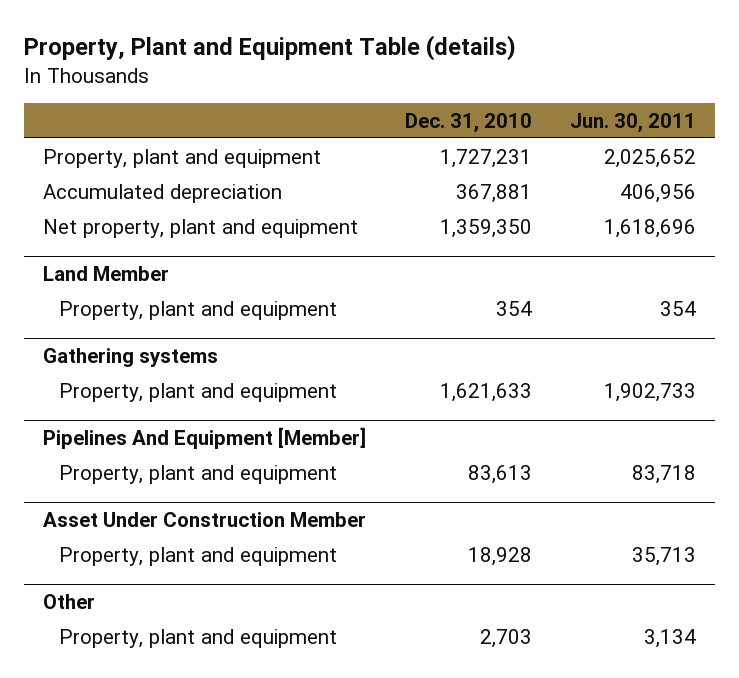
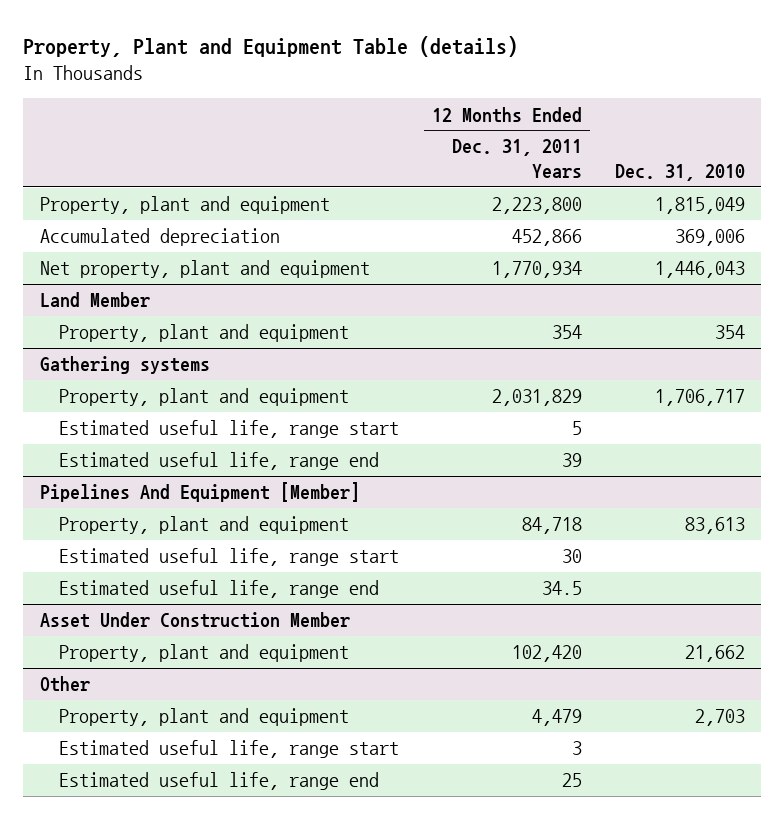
- | Dec. 31, 2010 | Jun. 30, 2011
+ | 12 Months Ended Dec. 31, 2011 Years | Dec. 31, 2010
- Property, plant and equipment | 1,727,231 | 2,025,652
- Accumulated depreciation | 367,881 | 406,956
- Net property, plant and equipment | 1,359,350 | 1,618,696
+ Property, plant and equipment | 2,223,800 | 1,815,049
+ Accumulated depreciation | 452,866 | 369,006
+ Net property, plant and equipment | 1,770,934 | 1,446,043
@ Gathering systems
- Property, plant and equipment | 1,621,633 | 1,902,733
+ Property, plant and equipment | 2,031,829 | 1,706,717
+ Estimated useful life, range start | 5 |
+ Estimated useful life, range end | 39 |
@ Pipelines And Equipment [Member]
+ Estimated useful life, range start | 30 |
+ Estimated useful life, range end | 34.5 |
@ Asset Under Construction Member
- Property, plant and equipment | 18,928 | 35,713
+ Property, plant and equipment | 102,420 | 21,662
@ Other
+ Estimated useful life, range start | 3 |
+ Estimated useful life, range end | 25 |

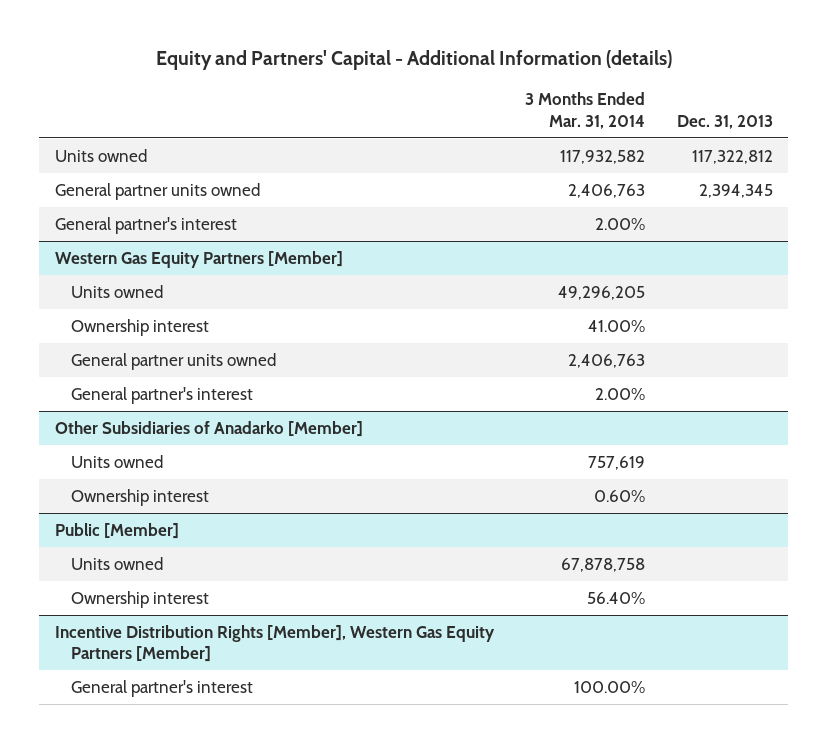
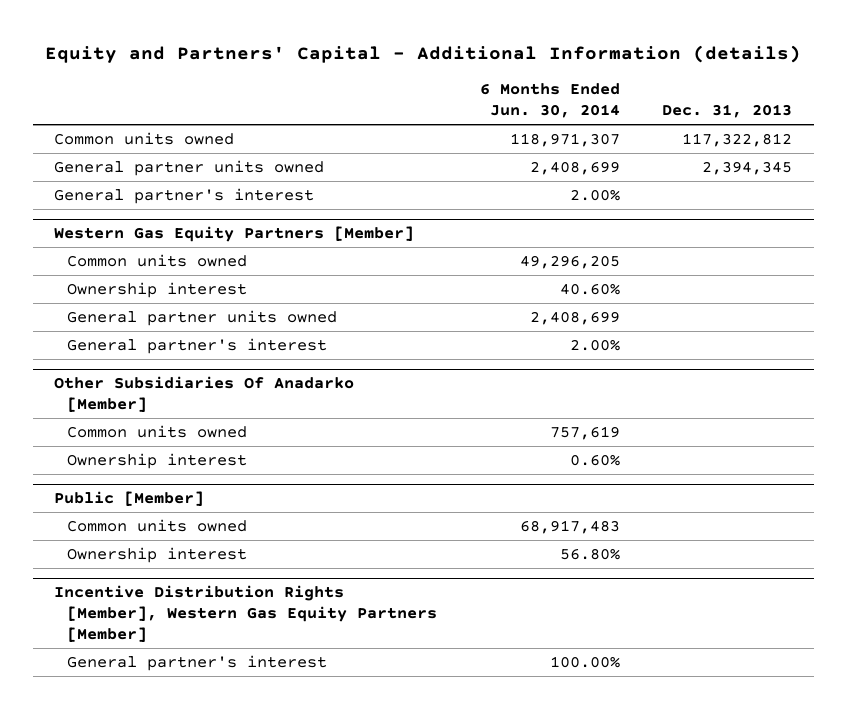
- | 3 Months Ended Mar. 31, 2014 | Dec. 31, 2013
+ | 6 Months Ended Jun. 30, 2014 | Dec. 31, 2013
- Units owned | 117,932,582 | 117,322,812
+ Common units owned | 118,971,307 | 117,322,812
@ Western Gas Equity Partners [Member]
- Units owned | 49,296,205 |
+ Common units owned | 49,296,205 |
- Other Subsidiaries of Anadarko [Member]
- Units owned | 757,619 |
+ Other Subsidiaries Of Anadarko [Member]
+ Common units owned | 757,619 |
@ Public [Member]
- Units owned | 67,878,758 |
+ Common units owned | 68,917,483 |

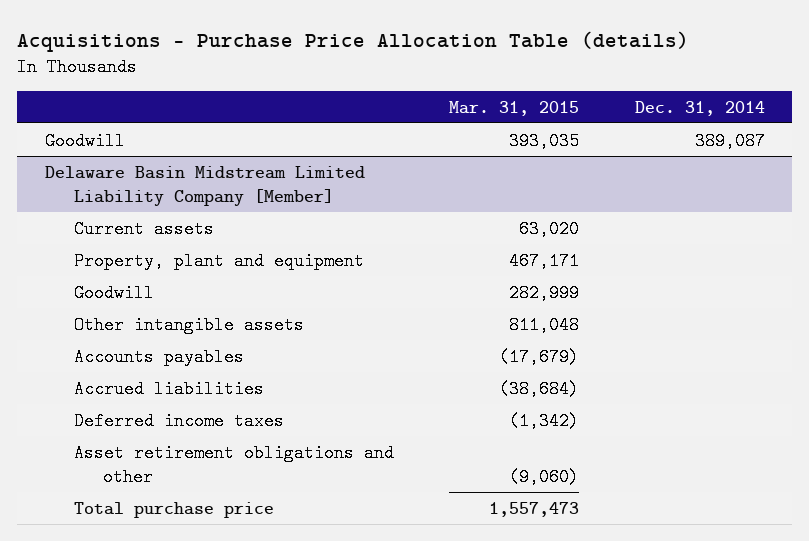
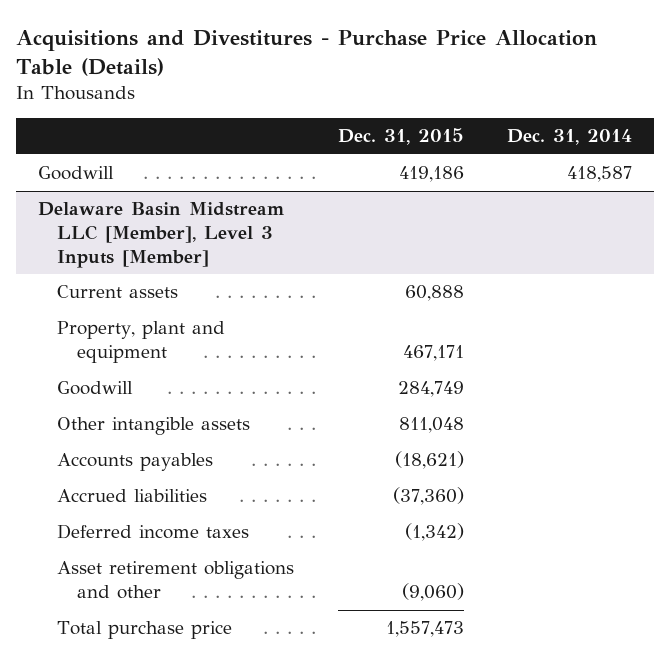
- Acquisitions - Purchase Price Allocation Table (details)
+ Acquisitions and Divestitures - Purchase Price Allocation Table (Details)
- | Mar. 31, 2015 | Dec. 31, 2014
+ | Dec. 31, 2015 | Dec. 31, 2014
- Goodwill | 393,035 | 389,087
- Delaware Basin Midstream Limited Liability Company [Member]
- Current assets | 63,020 |
- Property, plant and equipment | 467,171 |
- Goodwill | 282,999 |
- Other intangible assets | 811,048 |
- Accounts payables | (17,679) |
- Accrued liabilities | (38,684) |
- Deferred income taxes | (1,342) |
- Asset retirement obligations and other | (9,060) |
- Total purchase price | 1,557,473 |
+ Goodwill | 419,186 | 418,587
+ Delaware Basin Midstream LLC [Member], Level 3 Inputs [Member]
+ Current assets | 60,888 |
+ Property, plant and equipment | 467,171 |
+ Goodwill | 284,749 |
+ Other intangible assets | 811,048 |
+ Accounts payables | (18,621) |
+ Accrued liabilities | (37,360) |
+ Deferred income taxes | (1,342) |
+ Asset retirement obligations and other | (9,060) |
+ Total purchase price | 1,557,473 |

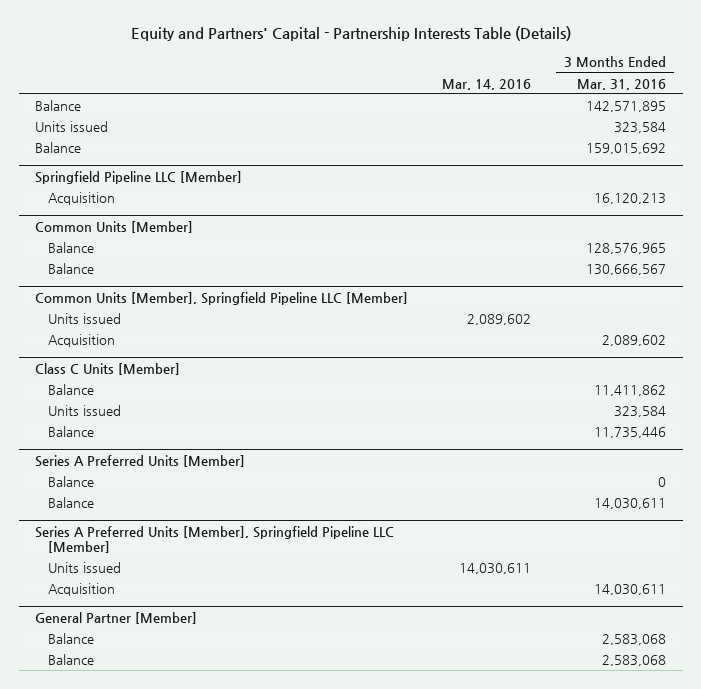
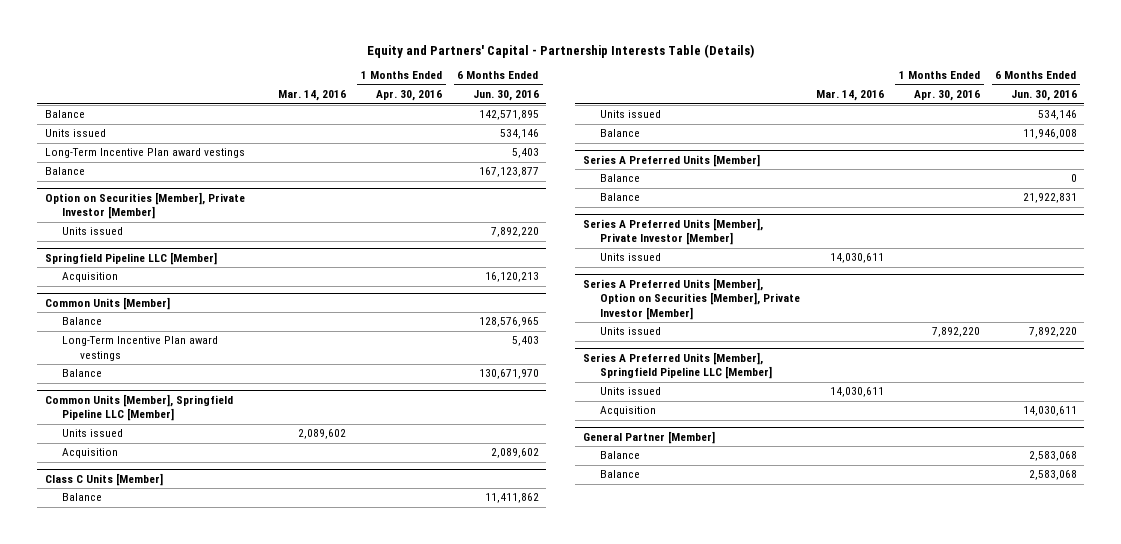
- | Mar. 14, 2016 | 3 Months Ended Mar. 31, 2016
+ | Mar. 14, 2016 | 1 Months Ended Apr. 30, 2016 | 6 Months Ended Jun. 30, 2016
+ Long-Term Incentive Plan award vestings | | | 5,403
+ Option on Securities [Member], Private Investor [Member]
+ Units issued | | | 7,892,220
@ Common Units [Member]
+ Long-Term Incentive Plan award vestings | | | 5,403
+ Series A Preferred Units [Member], Private Investor [Member]
+ Units issued | 14,030,611 | |
+ Series A Preferred Units [Member], Option on Securities [Member], Private Investor [Member]
+ Units issued | | 7,892,220 | 7,892,220

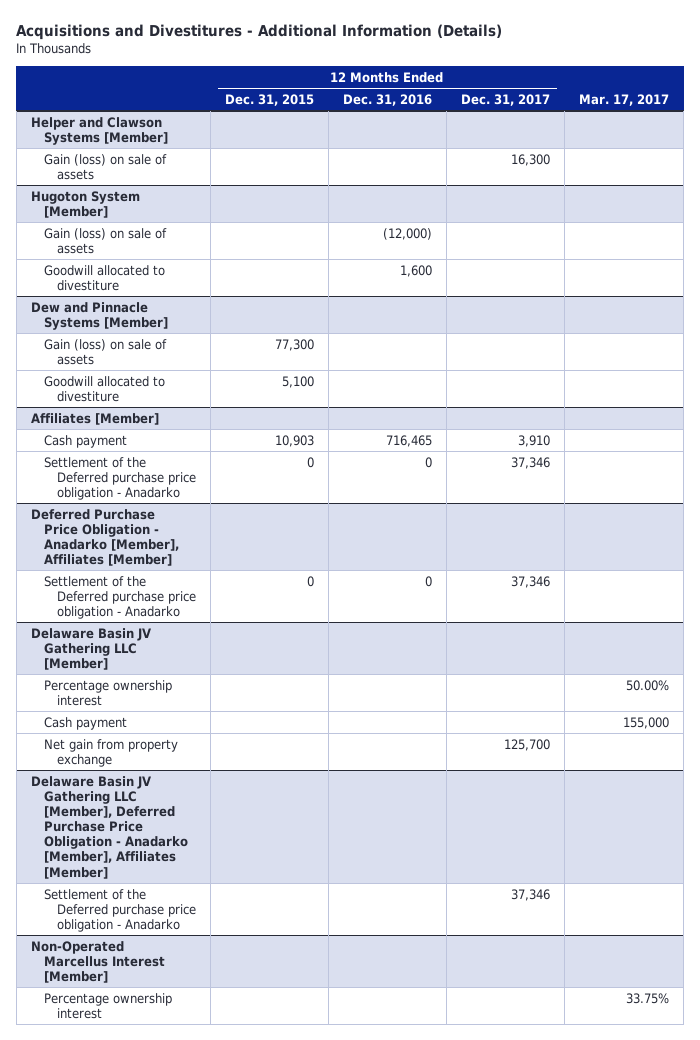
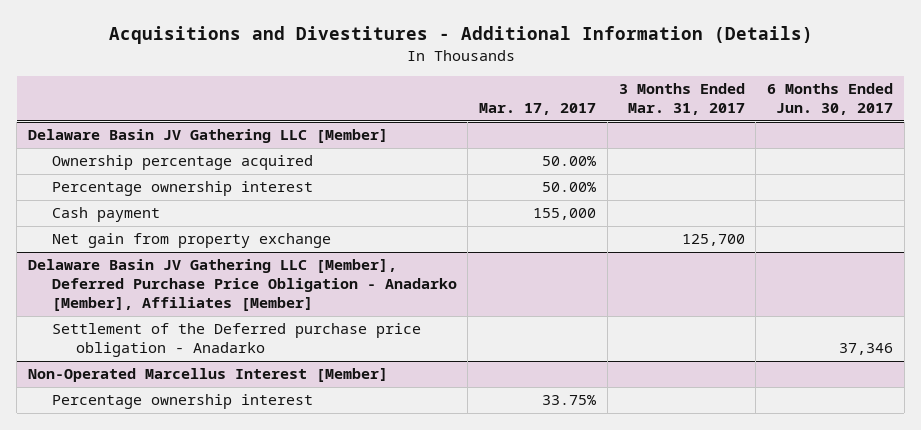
- | 12 Months Ended Dec. 31, 2015 | 12 Months Ended Dec. 31, 2016 | 12 Months Ended Dec. 31, 2017 | Mar. 17, 2017
+ | Mar. 17, 2017 | 3 Months Ended Mar. 31, 2017 | 6 Months Ended Jun. 30, 2017
- Helper and Clawson Systems [Member]
- Gain (loss) on sale of assets | | | 16,300 |
- Hugoton System [Member]
- Gain (loss) on sale of assets | | (12,000) | |
- Goodwill allocated to divestiture | | 1,600 | |
- Dew and Pinnacle Systems [Member]
- Gain (loss) on sale of assets | 77,300 | | |
- Goodwill allocated to divestiture | 5,100 | | |
- Affiliates [Member]
- Cash payment | 10,903 | 716,465 | 3,910 |
- Settlement of the Deferred purchase price obligation - Anadarko | 0 | 0 | 37,346 |
- Deferred Purchase Price Obligation - Anadarko [Member], Affiliates [Member]
- Settlement of the Deferred purchase price obligation - Anadarko | 0 | 0 | 37,346 |
@ Delaware Basin JV Gathering LLC [Member]
+ Ownership percentage acquired | 50.00% | |

